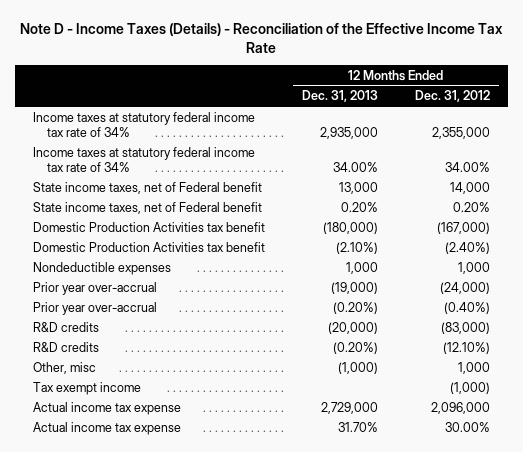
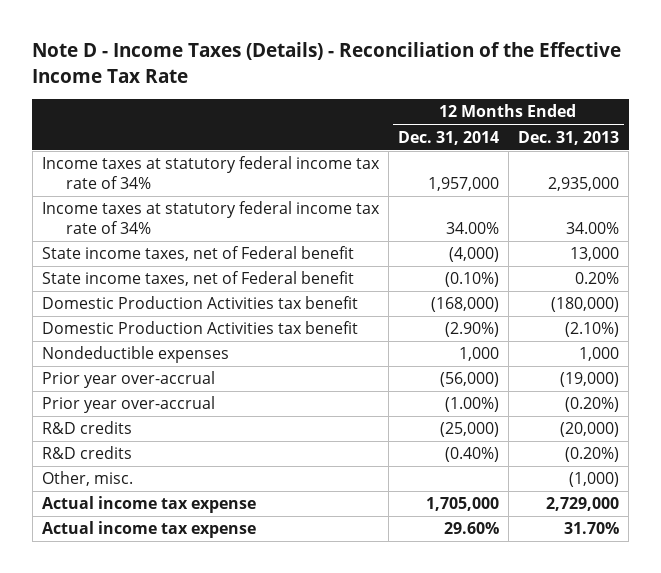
- | 12 Months Ended Dec. 31, 2013 | 12 Months Ended Dec. 31, 2012
+ | 12 Months Ended Dec. 31, 2014 | 12 Months Ended Dec. 31, 2013
- Other, misc | (1,000) | 1,000
- Tax exempt income | | (1,000)
+ Other, misc. | | (1,000)

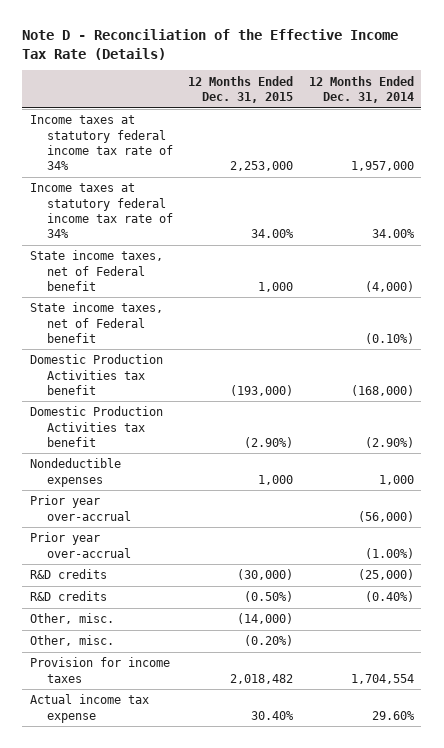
- Note D - Income Taxes (Details) - Reconciliation of the Effective Income Tax Rate
+ Note D - Reconciliation of the Effective Income Tax Rate (Details)
- | 12 Months Ended Dec. 31, 2014 | 12 Months Ended Dec. 31, 2013
+ | 12 Months Ended Dec. 31, 2015 | 12 Months Ended Dec. 31, 2014
- Actual income tax expense | 1,705,000 | 2,729,000
+ Other, misc. | (0.20%) |
+ Provision for income taxes | 2,018,482 | 1,704,554

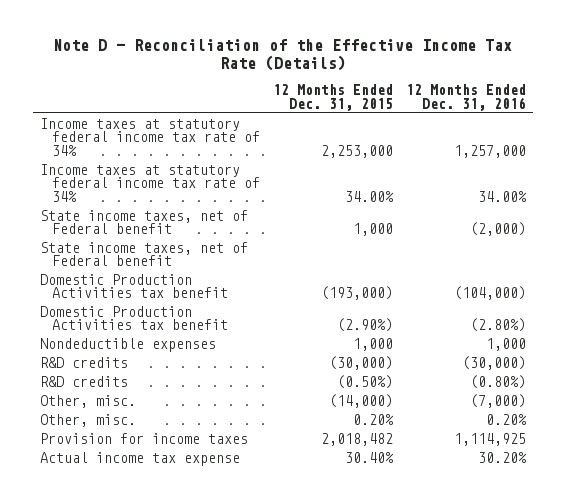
- | 12 Months Ended Dec. 31, 2015 | 12 Months Ended Dec. 31, 2014
+ | 12 Months Ended Dec. 31, 2015 | 12 Months Ended Dec. 31, 2016
- Prior year over-accrual | | (56,000)
- Prior year over-accrual | | (1.00%)
- Other, misc. | (0.20%) |
+ Other, misc. | 0.20% | 0.20%

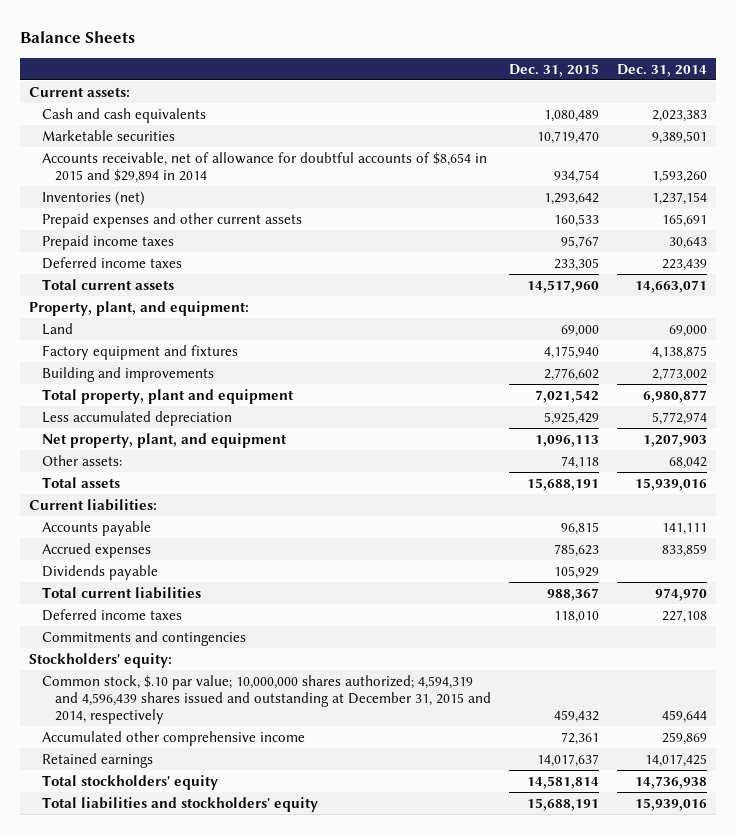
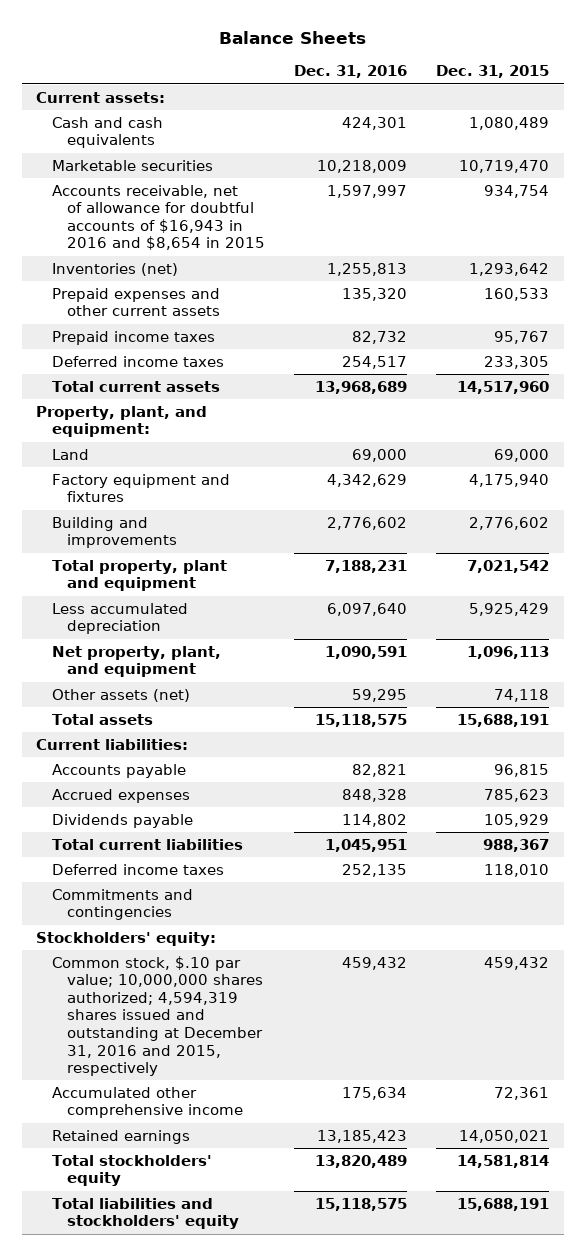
- | Dec. 31, 2015 | Dec. 31, 2014
+ | Dec. 31, 2016 | Dec. 31, 2015
- Accounts receivable, net of allowance for doubtful accounts of $8,654 in 2015 and $29,894 in 2014 | 934,754 | 1,593,260
+ Accounts receivable, net of allowance for doubtful accounts of $16,943 in 2016 and $8,654 in 2015 | 1,597,997 | 934,754
- Other assets: | 74,118 | 68,042
+ Other assets (net) | 59,295 | 74,118
- Common stock, $.10 par value; 10,000,000 shares authorized; 4,594,319 and 4,596,439 shares issued and outstanding at December 31, 2015 and 2014, respectively | 459,432 | 459,644
+ Common stock, $.10 par value; 10,000,000 shares authorized; 4,594,319 shares issued and outstanding at December 31, 2016 and 2015, respectively | 459,432 | 459,432
- Retained earnings | 14,017,637 | 14,017,425
+ Retained earnings | 13,185,423 | 14,050,021

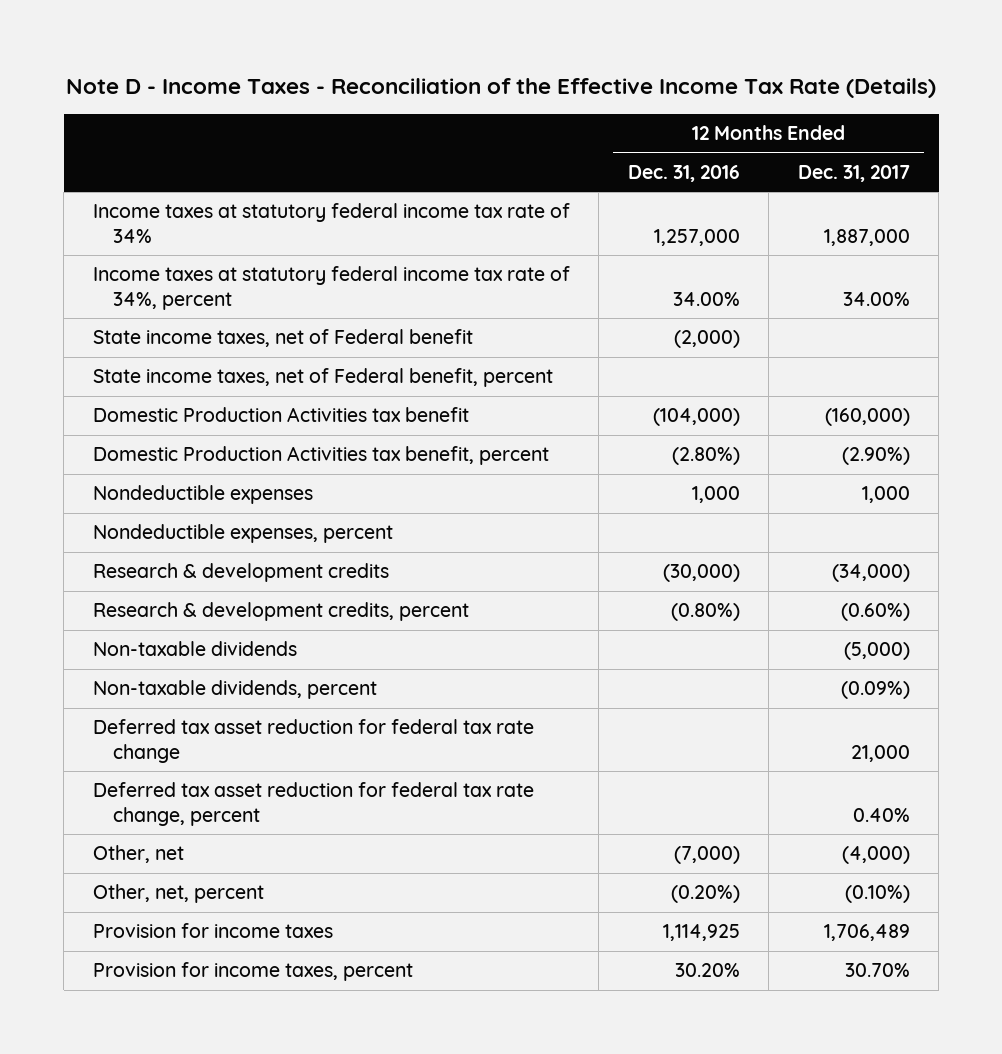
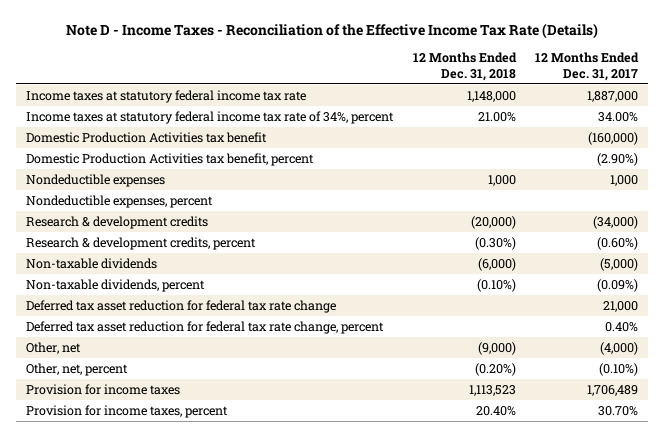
- | 12 Months Ended Dec. 31, 2016 | 12 Months Ended Dec. 31, 2017
+ | 12 Months Ended Dec. 31, 2018 | 12 Months Ended Dec. 31, 2017
- Income taxes at statutory federal income tax rate of 34% | 1,257,000 | 1,887,000
+ Income taxes at statutory federal income tax rate | 1,148,000 | 1,887,000
- State income taxes, net of Federal benefit | (2,000) |
- State income taxes, net of Federal benefit, percent

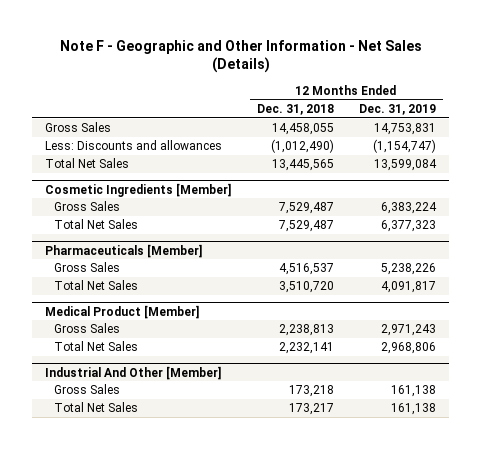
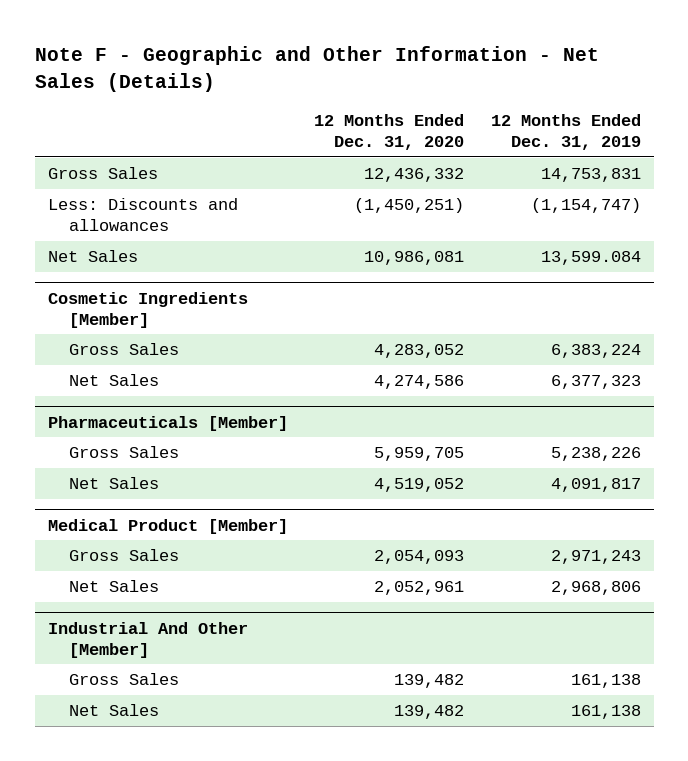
- | 12 Months Ended Dec. 31, 2018 | 12 Months Ended Dec. 31, 2019
+ | 12 Months Ended Dec. 31, 2020 | 12 Months Ended Dec. 31, 2019
- Total Net Sales | 13,445,565 | 13,599,084
+ Net Sales | 10,986,081 | 13,599.084
@ Cosmetic Ingredients [Member]
- Total Net Sales | 7,529,487 | 6,377,323
+ Net Sales | 4,274,586 | 6,377,323
@ Pharmaceuticals [Member]
- Total Net Sales | 3,510,720 | 4,091,817
+ Net Sales | 4,519,052 | 4,091,817
@ Medical Product [Member]
- Total Net Sales | 2,232,141 | 2,968,806
+ Net Sales | 2,052,961 | 2,968,806
@ Industrial And Other [Member]
- Total Net Sales | 173,217 | 161,138
+ Net Sales | 139,482 | 161,138

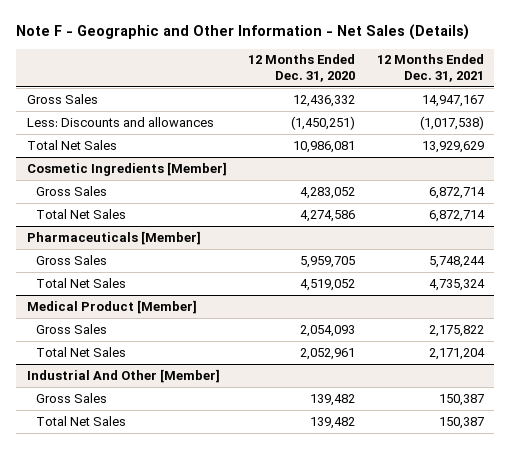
- | 12 Months Ended Dec. 31, 2020 | 12 Months Ended Dec. 31, 2019
+ | 12 Months Ended Dec. 31, 2020 | 12 Months Ended Dec. 31, 2021
- Net Sales | 10,986,081 | 13,599.084
+ Total Net Sales | 10,986,081 | 13,929,629
@ Cosmetic Ingredients [Member]
- Net Sales | 4,274,586 | 6,377,323
+ Total Net Sales | 4,274,586 | 6,872,714
@ Pharmaceuticals [Member]
- Net Sales | 4,519,052 | 4,091,817
+ Total Net Sales | 4,519,052 | 4,735,324
@ Medical Product [Member]
- Net Sales | 2,052,961 | 2,968,806
+ Total Net Sales | 2,052,961 | 2,171,204
@ Industrial And Other [Member]
- Net Sales | 139,482 | 161,138
+ Total Net Sales | 139,482 | 150,387

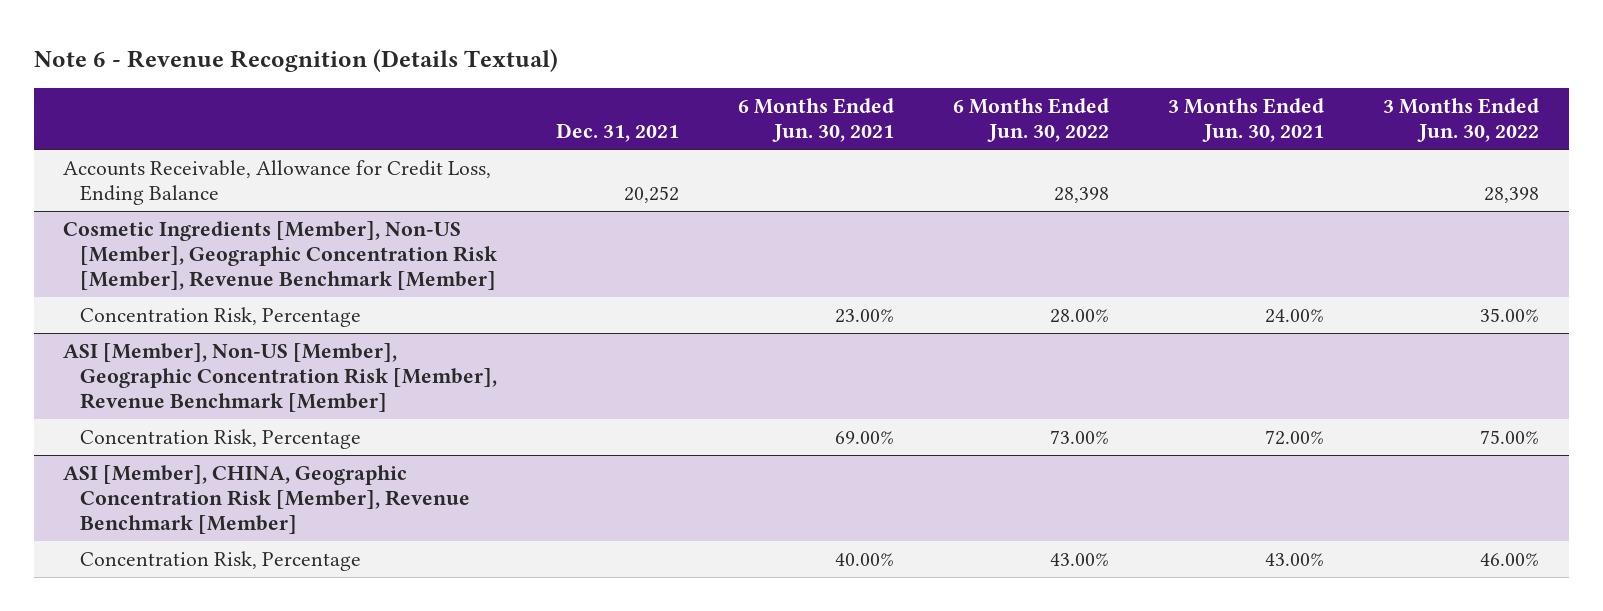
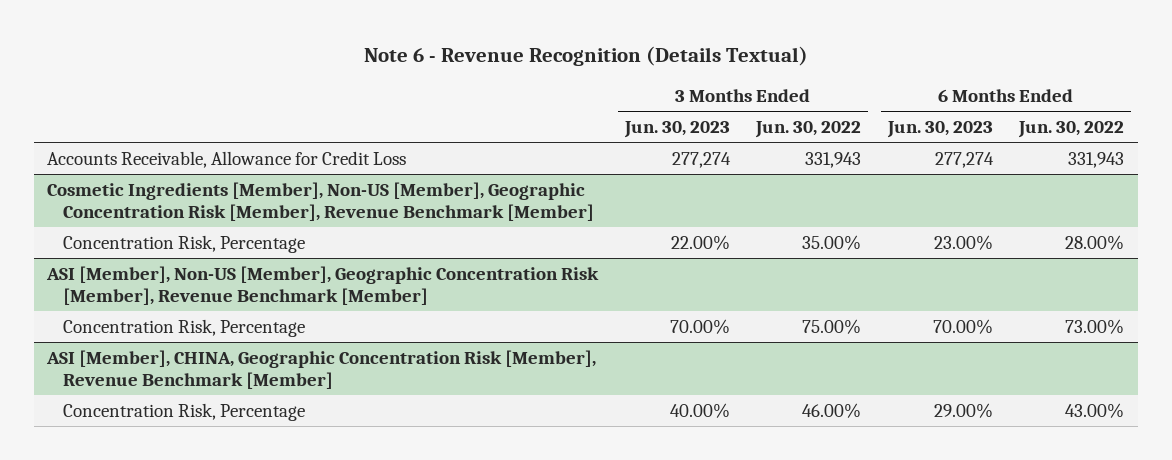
- | Dec. 31, 2021 | 6 Months Ended Jun. 30, 2021 | 6 Months Ended Jun. 30, 2022 | 3 Months Ended Jun. 30, 2021 | 3 Months Ended Jun. 30, 2022
+ | 3 Months Ended Jun. 30, 2023 | 3 Months Ended Jun. 30, 2022 | 6 Months Ended Jun. 30, 2023 | 6 Months Ended Jun. 30, 2022
- Accounts Receivable, Allowance for Credit Loss, Ending Balance | 20,252 | | 28,398 | | 28,398
+ Accounts Receivable, Allowance for Credit Loss | 277,274 | 331,943 | 277,274 | 331,943

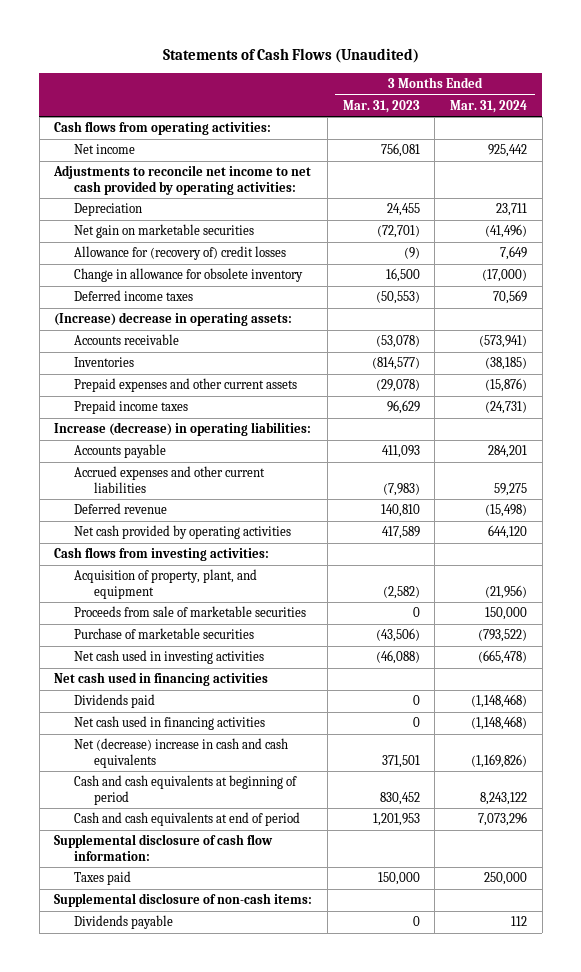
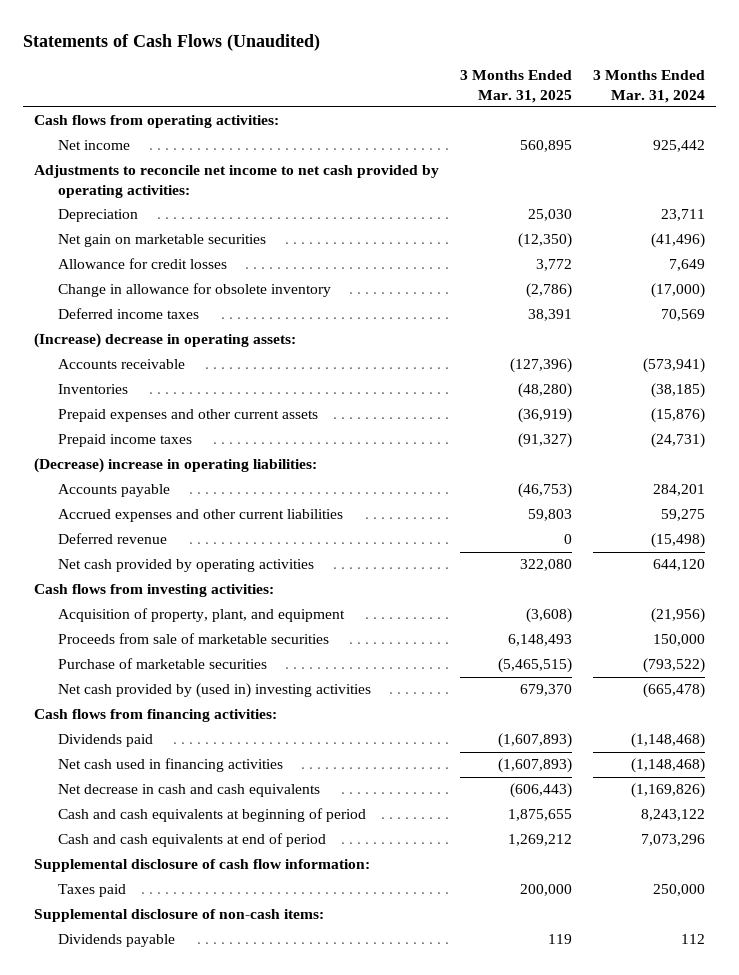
- | 3 Months Ended Mar. 31, 2023 | 3 Months Ended Mar. 31, 2024
+ | 3 Months Ended Mar. 31, 2025 | 3 Months Ended Mar. 31, 2024
- Allowance for (recovery of) credit losses | (9) | 7,649
+ Allowance for credit losses | 3,772 | 7,649
- Increase (decrease) in operating liabilities:
+ (Decrease) increase in operating liabilities:
- Net cash used in investing activities | (46,088) | (665,478)
- Net cash used in financing activities
+ Net cash provided by (used in) investing activities | 679,370 | (665,478)
+ Cash flows from financing activities:
- Net (decrease) increase in cash and cash equivalents | 371,501 | (1,169,826)
+ Net decrease in cash and cash equivalents | (606,443) | (1,169,826)

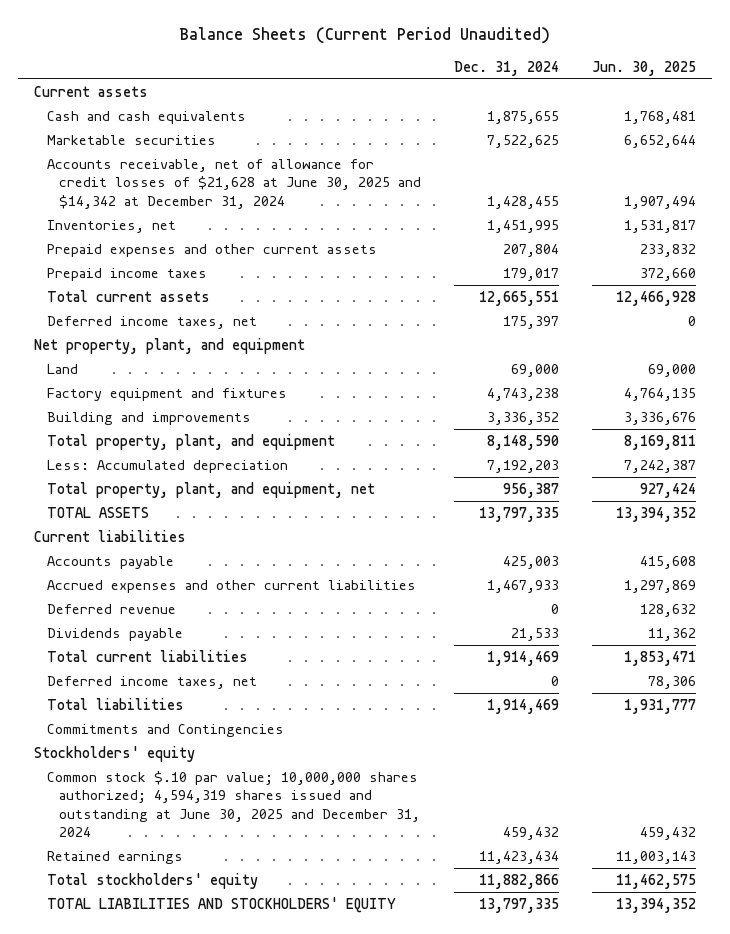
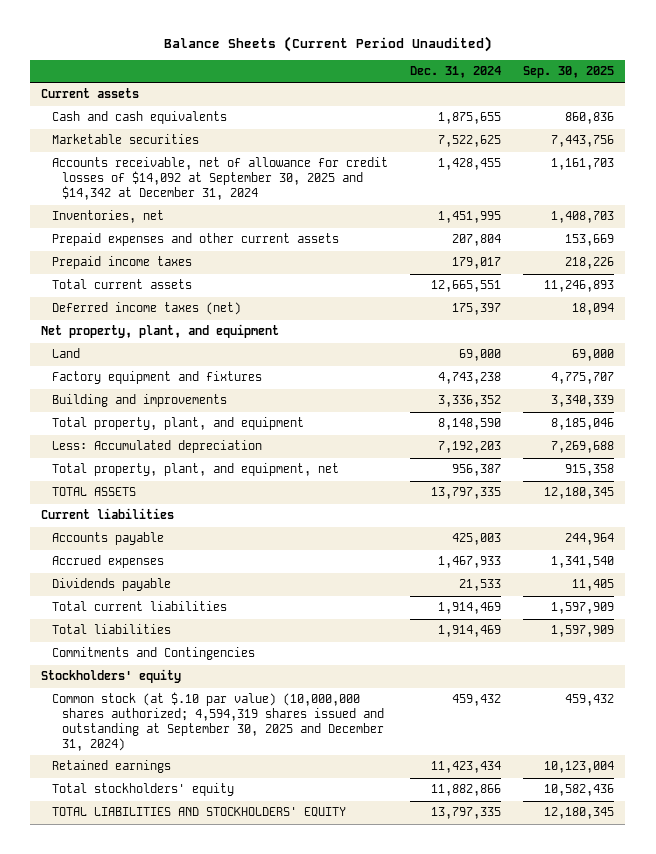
- | Dec. 31, 2024 | Jun. 30, 2025
+ | Dec. 31, 2024 | Sep. 30, 2025
- Accounts receivable, net of allowance for credit losses of $21,628 at June 30, 2025 and $14,342 at December 31, 2024 | 1,428,455 | 1,907,494
+ Accounts receivable, net of allowance for credit losses of $14,092 at September 30, 2025 and $14,342 at December 31, 2024 | 1,428,455 | 1,161,703
- Deferred income taxes, net | 175,397 | 0
+ Deferred income taxes (net) | 175,397 | 18,094
- Accrued expenses and other current liabilities | 1,467,933 | 1,297,869
- Deferred revenue | 0 | 128,632
+ Accrued expenses | 1,467,933 | 1,341,540
- Deferred income taxes, net | 0 | 78,306
- Common stock $.10 par value; 10,000,000 shares authorized; 4,594,319 shares issued and outstanding at June 30, 2025 and December 31, 2024 | 459,432 | 459,432
+ Common stock (at $.10 par value) (10,000,000 shares authorized; 4,594,319 shares issued and outstanding at September 30, 2025 and December 31, 2024) | 459,432 | 459,432

